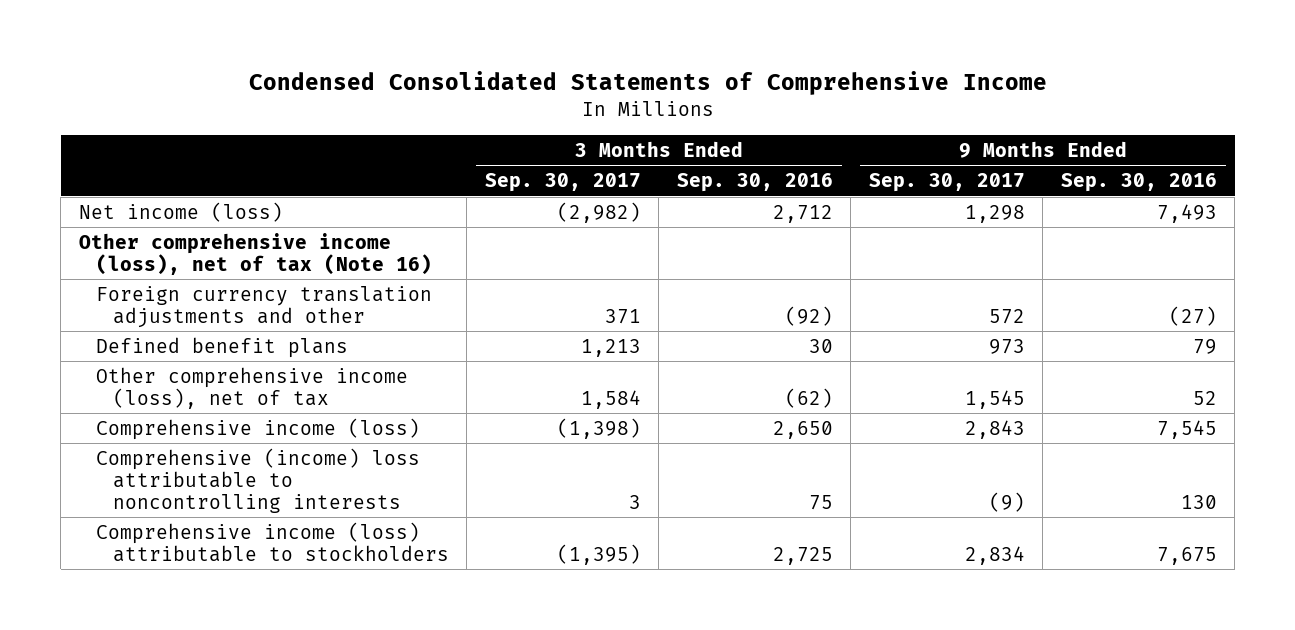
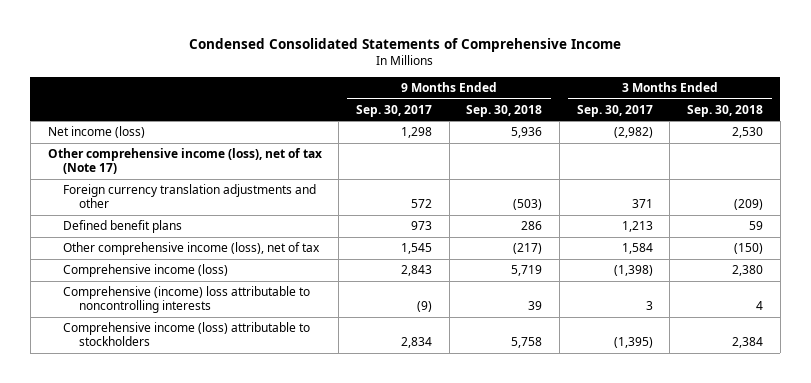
- | 3 Months Ended Sep. 30, 2017 | 3 Months Ended Sep. 30, 2016 | 9 Months Ended Sep. 30, 2017 | 9 Months Ended Sep. 30, 2016
+ | 9 Months Ended Sep. 30, 2017 | 9 Months Ended Sep. 30, 2018 | 3 Months Ended Sep. 30, 2017 | 3 Months Ended Sep. 30, 2018
- Other comprehensive income (loss), net of tax (Note 16)
+ Other comprehensive income (loss), net of tax (Note 17)

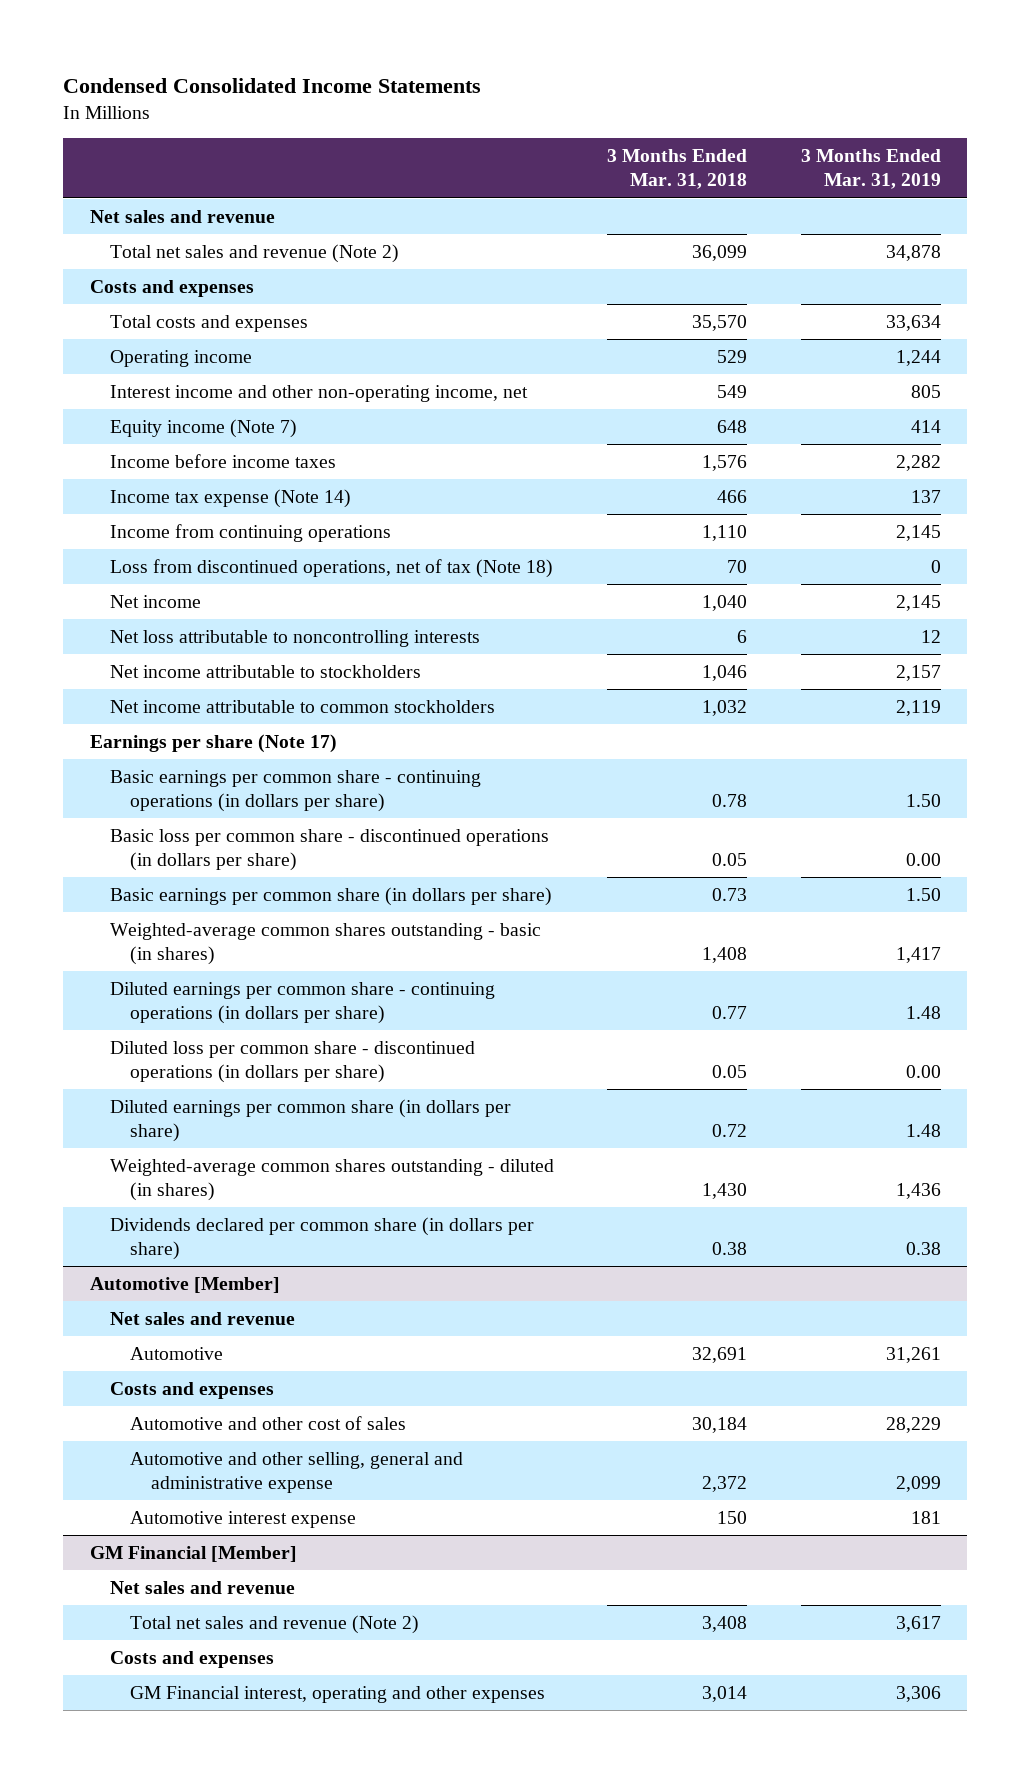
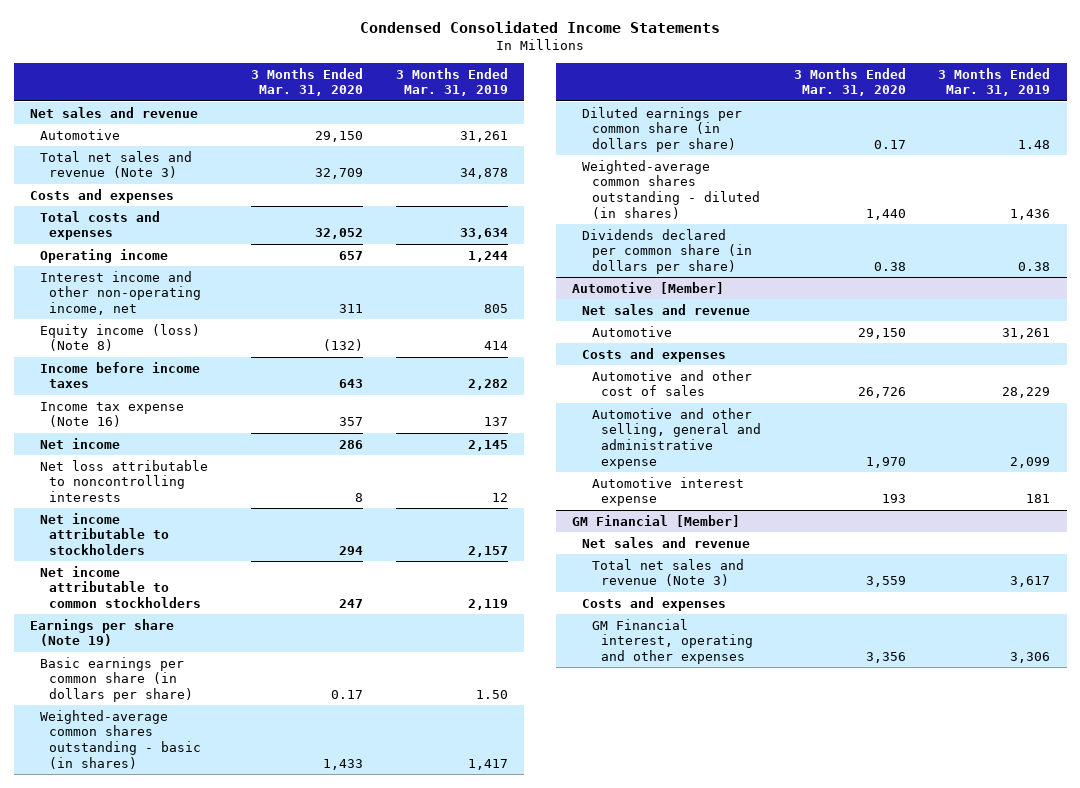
- | 3 Months Ended Mar. 31, 2018 | 3 Months Ended Mar. 31, 2019
+ | 3 Months Ended Mar. 31, 2020 | 3 Months Ended Mar. 31, 2019
- Total net sales and revenue (Note 2) | 36,099 | 34,878
+ Automotive | 29,150 | 31,261
+ Total net sales and revenue (Note 3) | 32,709 | 34,878
- Equity income (Note 7) | 648 | 414
+ Equity income (loss) (Note 8) | (132) | 414
- Income tax expense (Note 14) | 466 | 137
- Income from continuing operations | 1,110 | 2,145
- Loss from discontinued operations, net of tax (Note 18) | 70 | 0
+ Income tax expense (Note 16) | 357 | 137
- Earnings per share (Note 17)
- Basic earnings per common share - continuing operations (in dollars per share) | 0.78 | 1.50
- Basic loss per common share - discontinued operations (in dollars per share) | 0.05 | 0.00
+ Earnings per share (Note 19)
- Diluted earnings per common share - continuing operations (in dollars per share) | 0.77 | 1.48
- Diluted loss per common share - discontinued operations (in dollars per share) | 0.05 | 0.00
@ GM Financial [Member]
- Total net sales and revenue (Note 2) | 3,408 | 3,617
+ Total net sales and revenue (Note 3) | 3,559 | 3,617

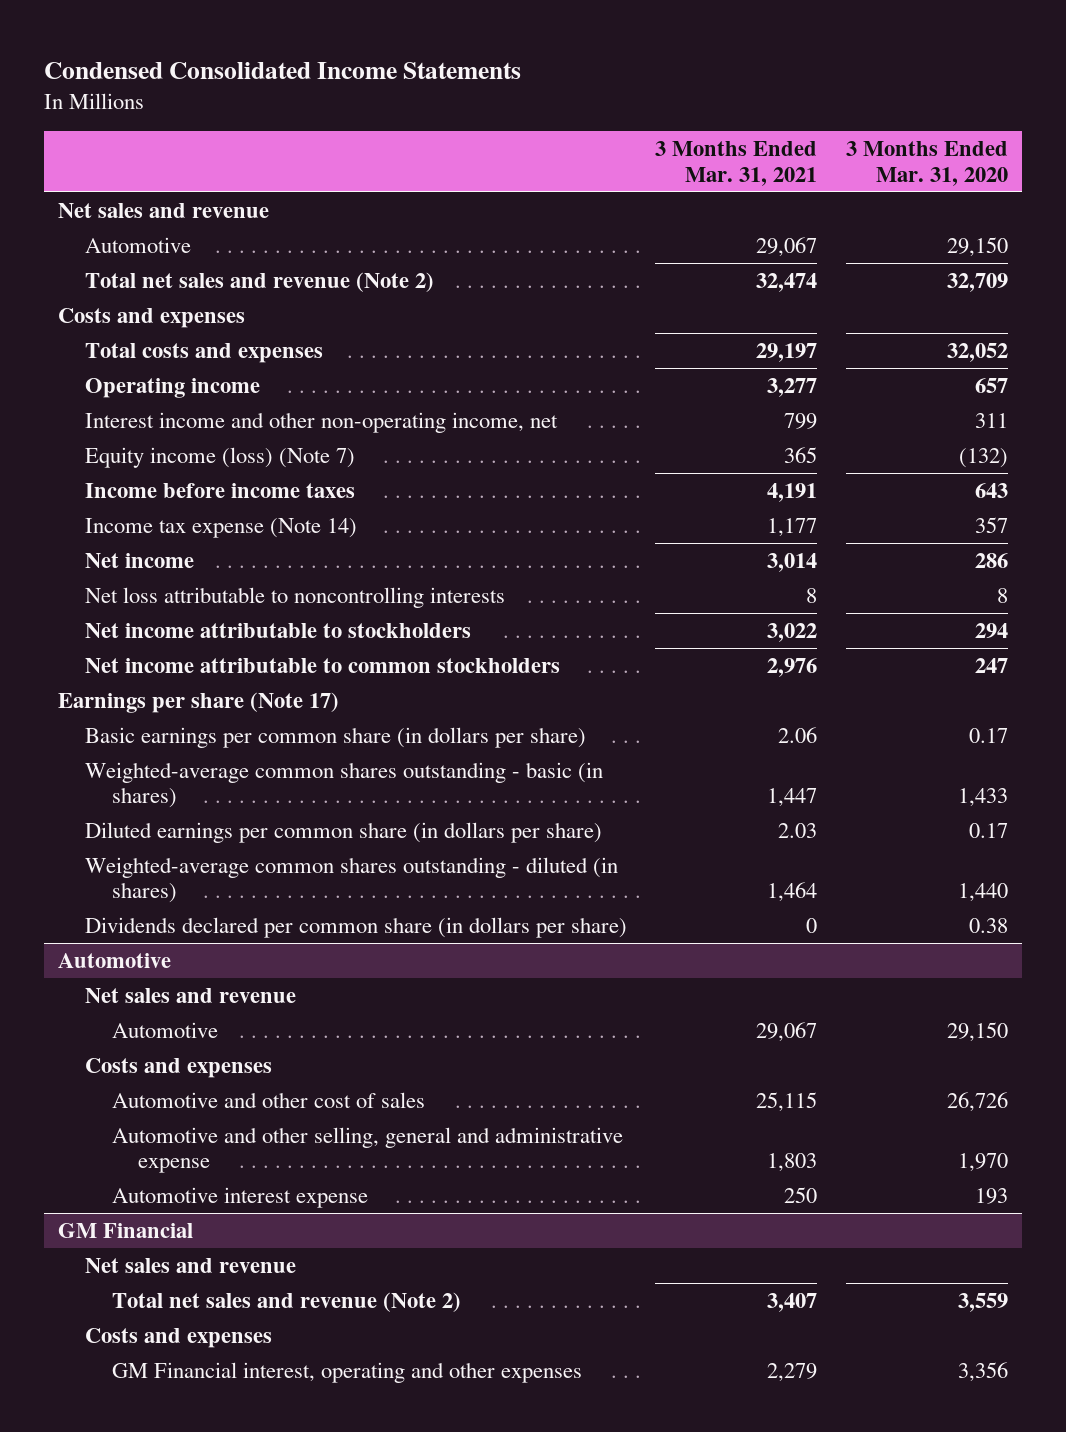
- | 3 Months Ended Mar. 31, 2020 | 3 Months Ended Mar. 31, 2019
+ | 3 Months Ended Mar. 31, 2021 | 3 Months Ended Mar. 31, 2020
- Total net sales and revenue (Note 3) | 32,709 | 34,878
+ Total net sales and revenue (Note 2) | 32,474 | 32,709
- Equity income (loss) (Note 8) | (132) | 414
+ Equity income (loss) (Note 7) | 365 | (132)
- Income tax expense (Note 16) | 357 | 137
+ Income tax expense (Note 14) | 1,177 | 357
- Earnings per share (Note 19)
+ Earnings per share (Note 17)
- Automotive [Member]
+ Automotive
- GM Financial [Member]
+ GM Financial
- Total net sales and revenue (Note 3) | 3,559 | 3,617
+ Total net sales and revenue (Note 2) | 3,407 | 3,559

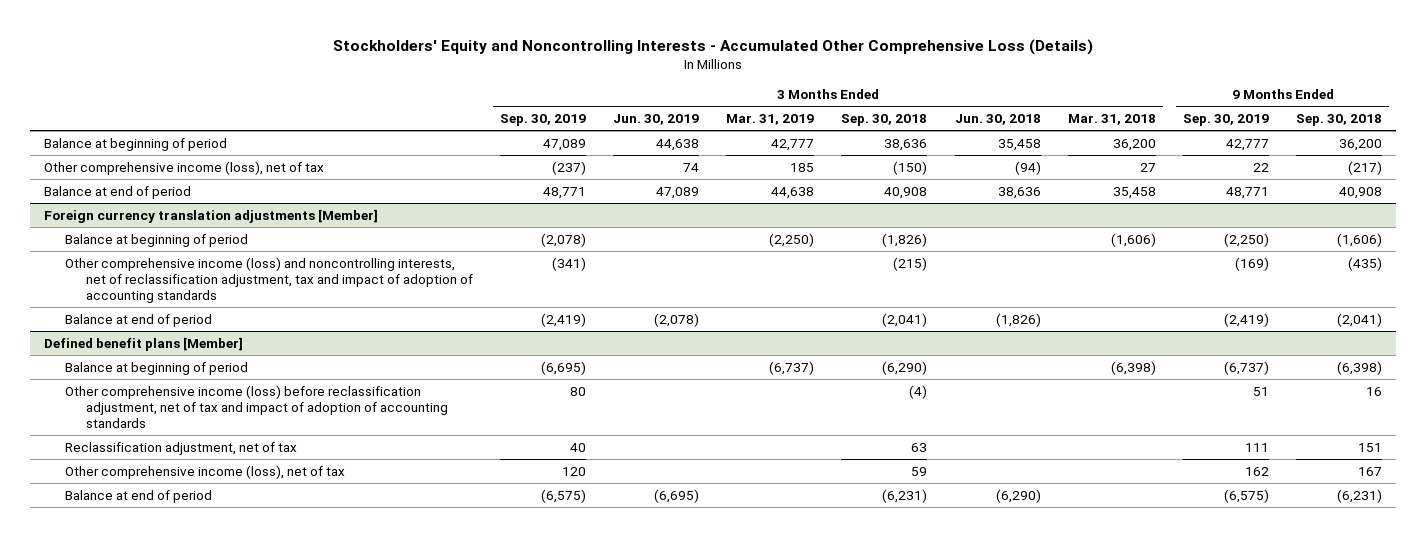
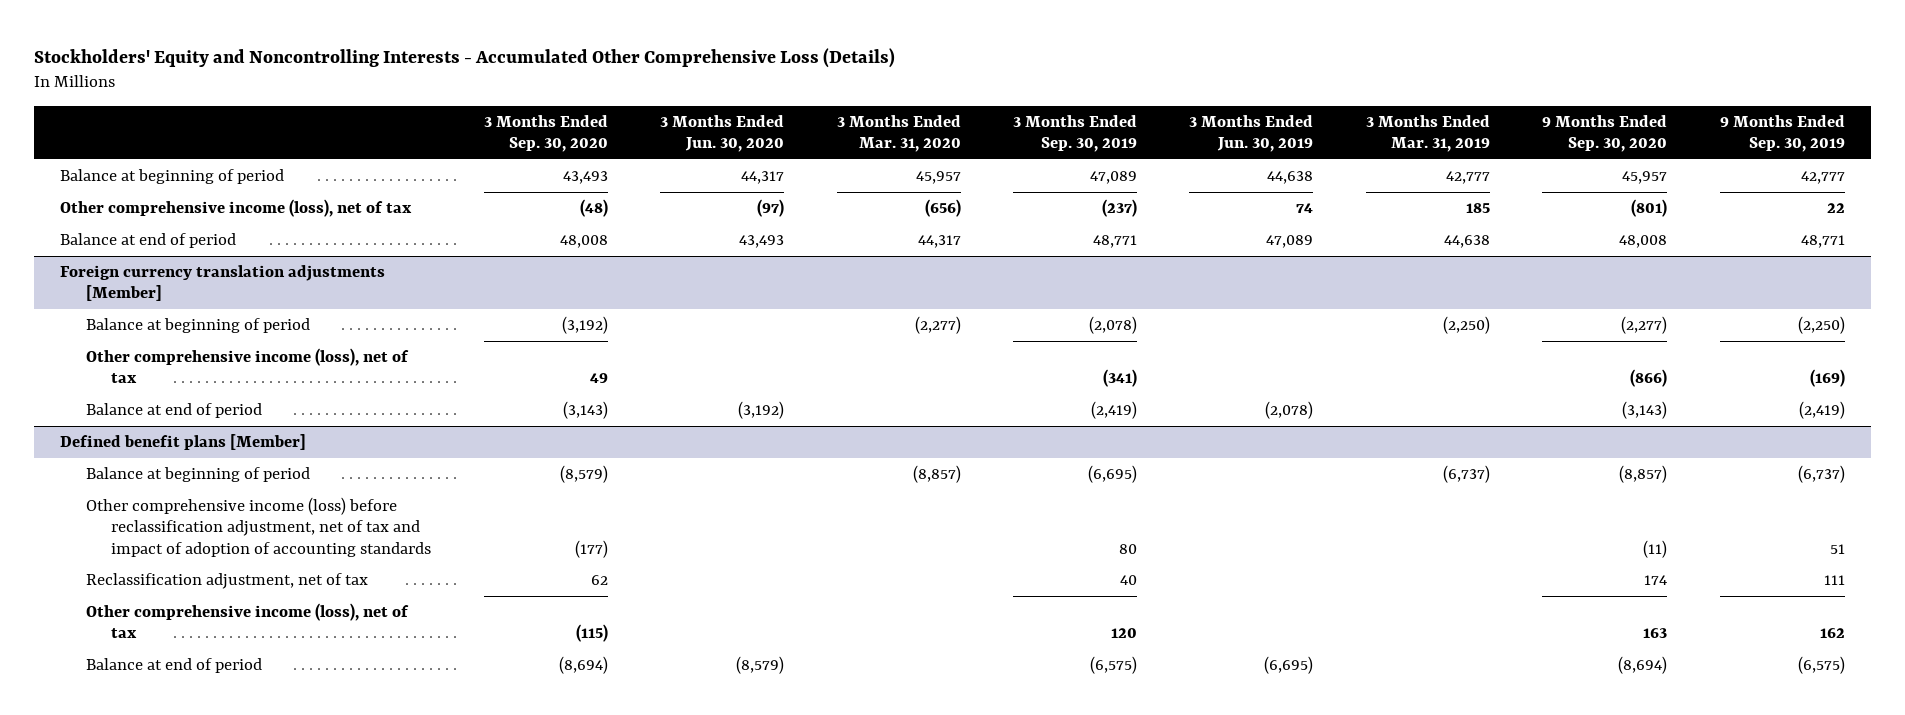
- | 3 Months Ended Sep. 30, 2019 | 3 Months Ended Jun. 30, 2019 | 3 Months Ended Mar. 31, 2019 | 3 Months Ended Sep. 30, 2018 | 3 Months Ended Jun. 30, 2018 | 3 Months Ended Mar. 31, 2018 | 9 Months Ended Sep. 30, 2019 | 9 Months Ended Sep. 30, 2018
+ | 3 Months Ended Sep. 30, 2020 | 3 Months Ended Jun. 30, 2020 | 3 Months Ended Mar. 31, 2020 | 3 Months Ended Sep. 30, 2019 | 3 Months Ended Jun. 30, 2019 | 3 Months Ended Mar. 31, 2019 | 9 Months Ended Sep. 30, 2020 | 9 Months Ended Sep. 30, 2019
@ Foreign currency translation adjustments [Member]
- Other comprehensive income (loss) and noncontrolling interests, net of reclassification adjustment, tax and impact of adoption of accounting standards | (341) | | | (215) | | | (169) | (435)
+ Other comprehensive income (loss), net of tax | 49 | | | (341) | | | (866) | (169)

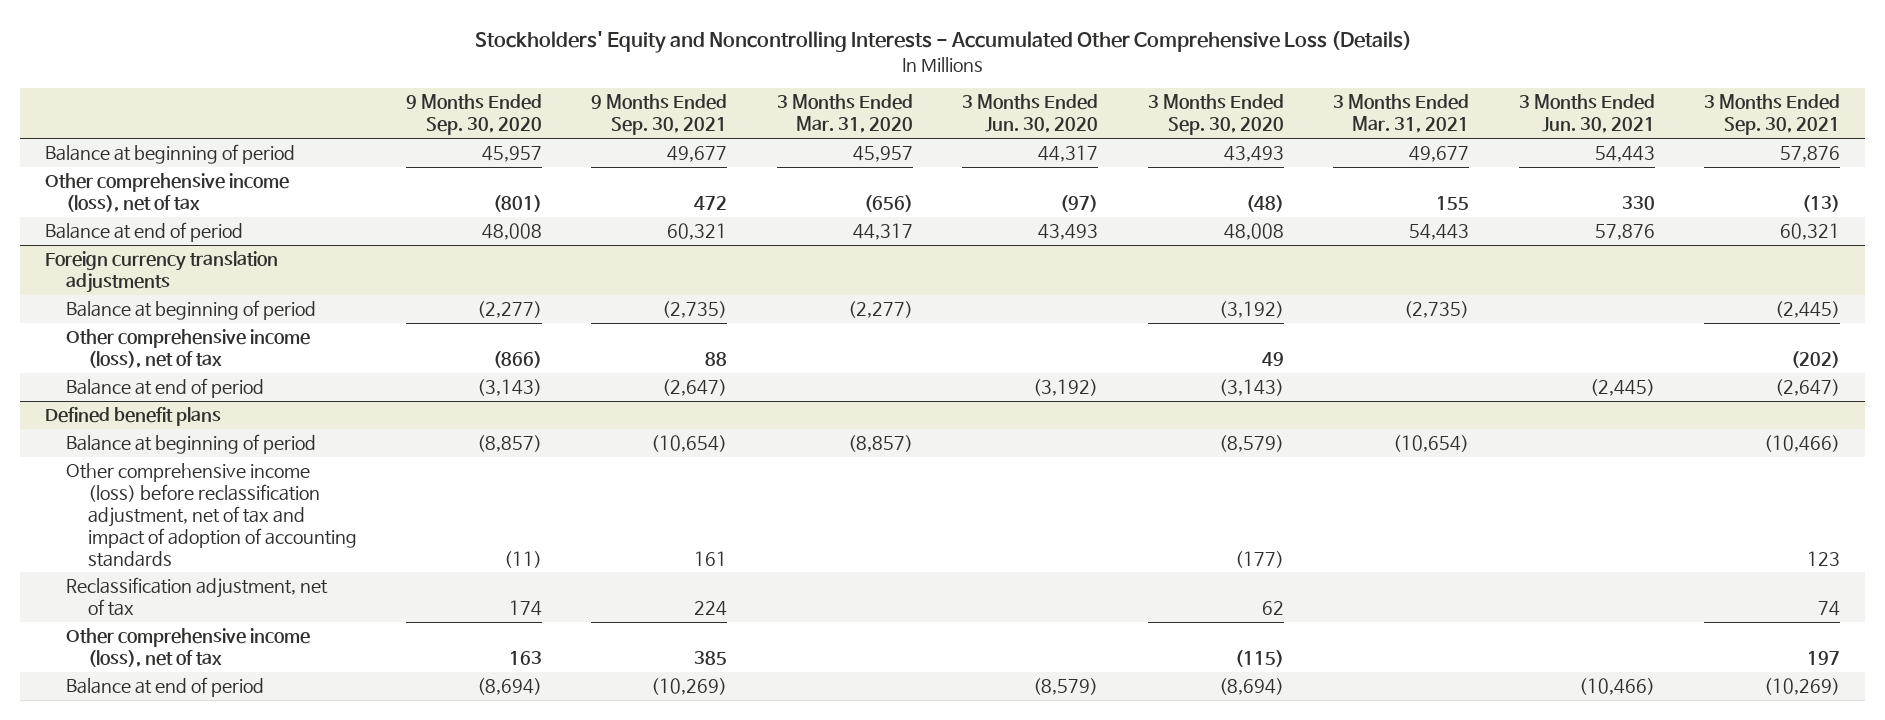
- | 3 Months Ended Sep. 30, 2020 | 3 Months Ended Jun. 30, 2020 | 3 Months Ended Mar. 31, 2020 | 3 Months Ended Sep. 30, 2019 | 3 Months Ended Jun. 30, 2019 | 3 Months Ended Mar. 31, 2019 | 9 Months Ended Sep. 30, 2020 | 9 Months Ended Sep. 30, 2019
+ | 9 Months Ended Sep. 30, 2020 | 9 Months Ended Sep. 30, 2021 | 3 Months Ended Mar. 31, 2020 | 3 Months Ended Jun. 30, 2020 | 3 Months Ended Sep. 30, 2020 | 3 Months Ended Mar. 31, 2021 | 3 Months Ended Jun. 30, 2021 | 3 Months Ended Sep. 30, 2021
- Foreign currency translation adjustments [Member]
+ Foreign currency translation adjustments
- Defined benefit plans [Member]
+ Defined benefit plans

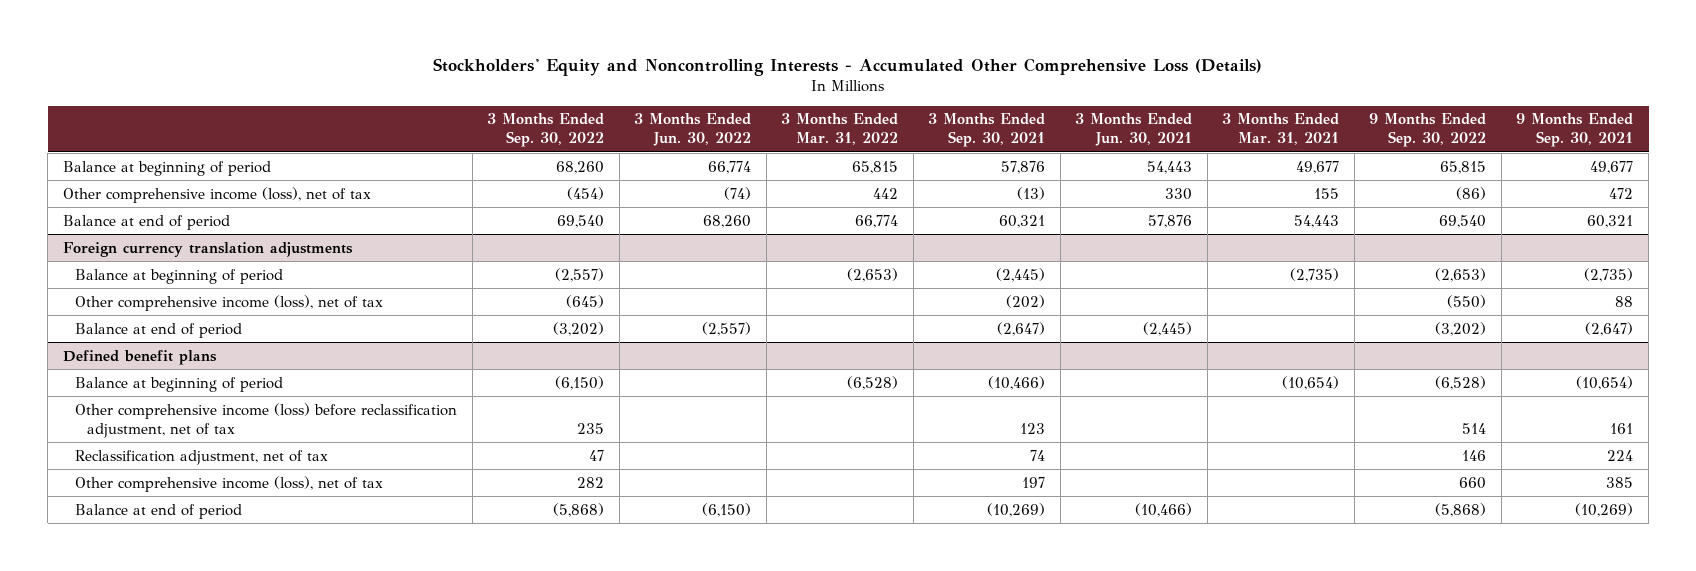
- | 9 Months Ended Sep. 30, 2020 | 9 Months Ended Sep. 30, 2021 | 3 Months Ended Mar. 31, 2020 | 3 Months Ended Jun. 30, 2020 | 3 Months Ended Sep. 30, 2020 | 3 Months Ended Mar. 31, 2021 | 3 Months Ended Jun. 30, 2021 | 3 Months Ended Sep. 30, 2021
+ | 3 Months Ended Sep. 30, 2022 | 3 Months Ended Jun. 30, 2022 | 3 Months Ended Mar. 31, 2022 | 3 Months Ended Sep. 30, 2021 | 3 Months Ended Jun. 30, 2021 | 3 Months Ended Mar. 31, 2021 | 9 Months Ended Sep. 30, 2022 | 9 Months Ended Sep. 30, 2021
@ Defined benefit plans
- Other comprehensive income (loss) before reclassification adjustment, net of tax and impact of adoption of accounting standards | (11) | 161 | | | (177) | | | 123
+ Other comprehensive income (loss) before reclassification adjustment, net of tax | 235 | | | 123 | | | 514 | 161

